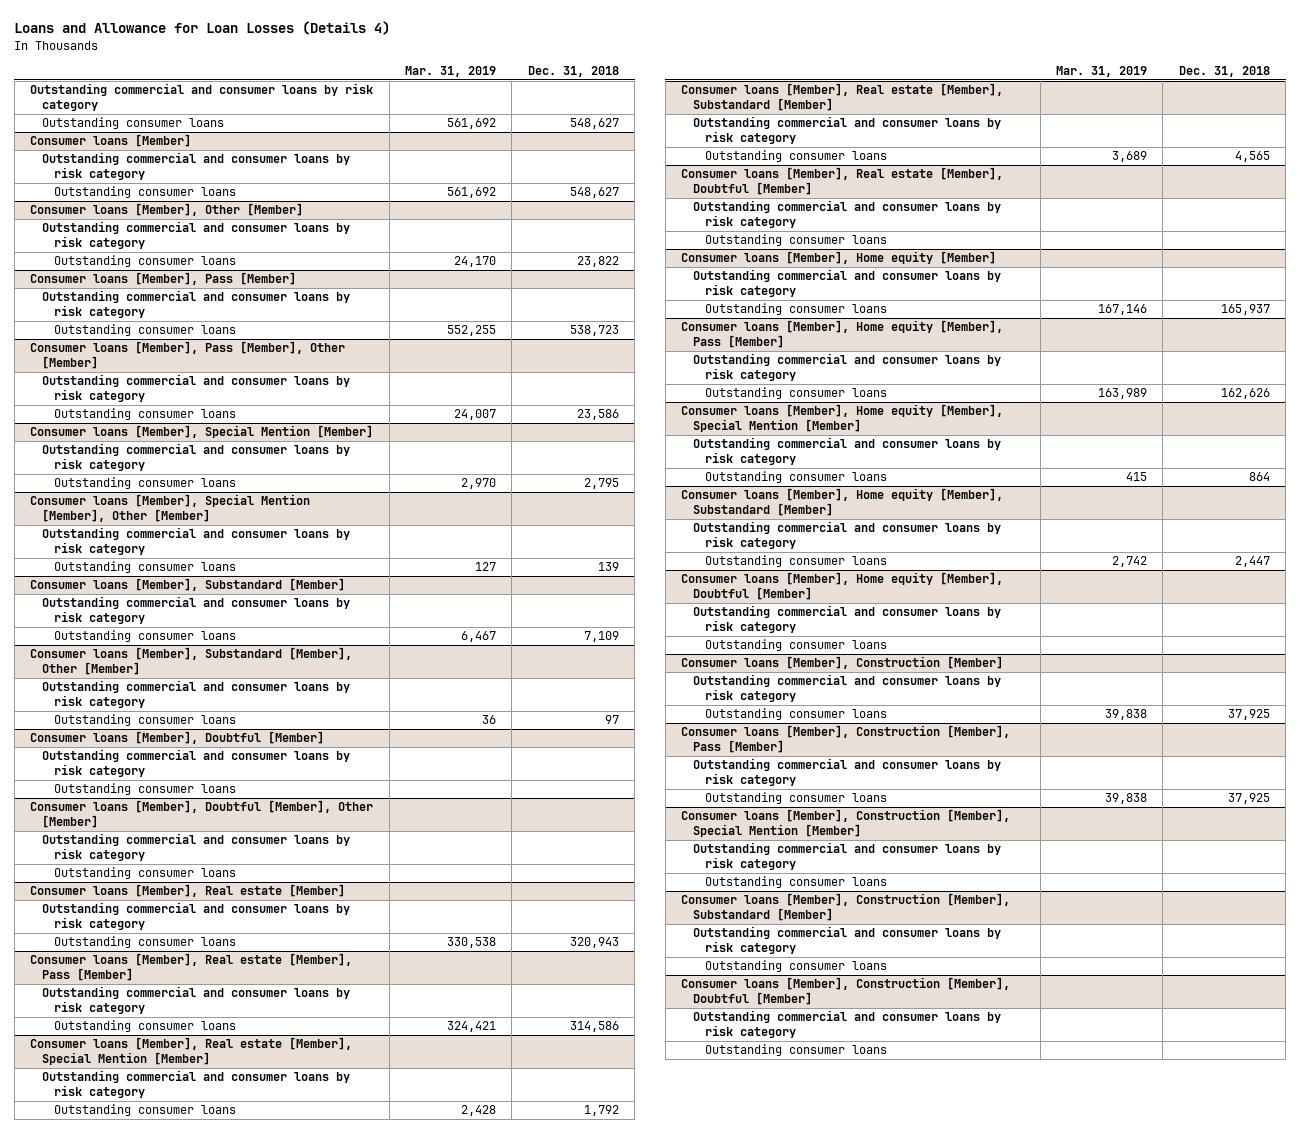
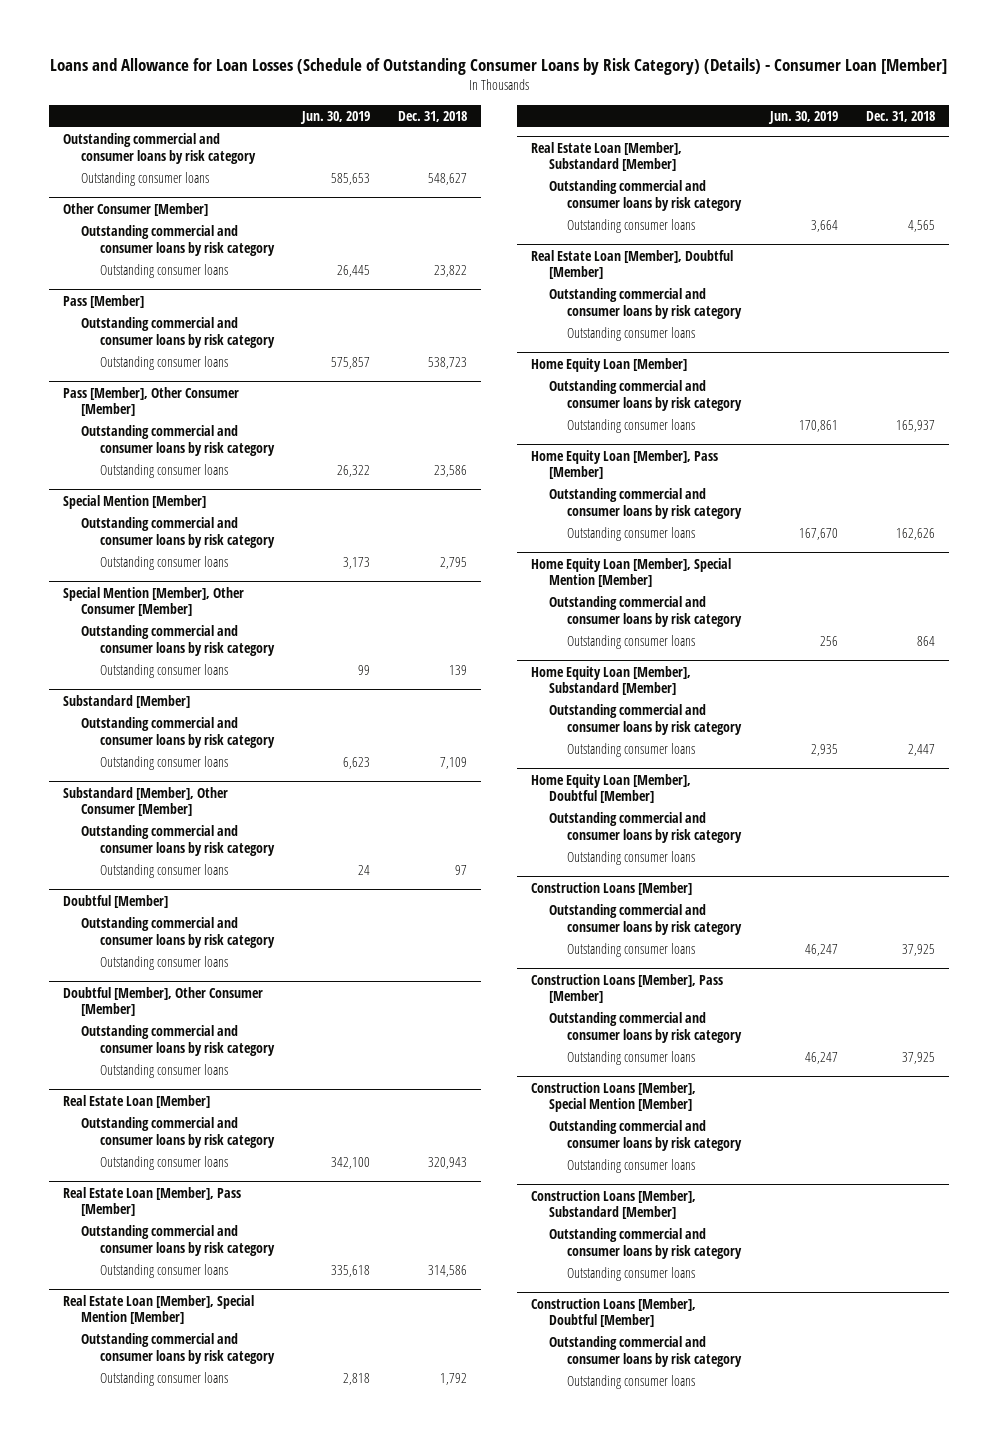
- Loans and Allowance for Loan Losses (Details 4)
+ Loans and Allowance for Loan Losses (Schedule of Outstanding Consumer Loans by Risk Category) (Details) - Consumer Loan [Member]
- | Mar. 31, 2019 | Dec. 31, 2018
+ | Jun. 30, 2019 | Dec. 31, 2018
- Consumer loans [Member]
- Outstanding commercial and consumer loans by risk category
- Outstanding consumer loans | 561,692 | 548,627
- Consumer loans [Member], Other [Member]
+ Other Consumer [Member]
- Consumer loans [Member], Pass [Member]
+ Pass [Member]
- Consumer loans [Member], Pass [Member], Other [Member]
+ Pass [Member], Other Consumer [Member]
- Consumer loans [Member], Special Mention [Member]
+ Special Mention [Member]
- Consumer loans [Member], Special Mention [Member], Other [Member]
+ Special Mention [Member], Other Consumer [Member]
- Consumer loans [Member], Substandard [Member]
+ Substandard [Member]
- Consumer loans [Member], Substandard [Member], Other [Member]
+ Substandard [Member], Other Consumer [Member]
- Consumer loans [Member], Doubtful [Member]
+ Doubtful [Member]
- Consumer loans [Member], Doubtful [Member], Other [Member]
+ Doubtful [Member], Other Consumer [Member]
- Consumer loans [Member], Real estate [Member]
+ Real Estate Loan [Member]
- Consumer loans [Member], Real estate [Member], Pass [Member]
+ Real Estate Loan [Member], Pass [Member]
- Consumer loans [Member], Real estate [Member], Special Mention [Member]
+ Real Estate Loan [Member], Special Mention [Member]
- Consumer loans [Member], Real estate [Member], Substandard [Member]
+ Real Estate Loan [Member], Substandard [Member]
- Consumer loans [Member], Real estate [Member], Doubtful [Member]
+ Real Estate Loan [Member], Doubtful [Member]
- Consumer loans [Member], Home equity [Member]
+ Home Equity Loan [Member]
- Consumer loans [Member], Home equity [Member], Pass [Member]
+ Home Equity Loan [Member], Pass [Member]
- Consumer loans [Member], Home equity [Member], Special Mention [Member]
+ Home Equity Loan [Member], Special Mention [Member]
- Consumer loans [Member], Home equity [Member], Substandard [Member]
+ Home Equity Loan [Member], Substandard [Member]
- Consumer loans [Member], Home equity [Member], Doubtful [Member]
+ Home Equity Loan [Member], Doubtful [Member]
- Consumer loans [Member], Construction [Member]
+ Construction Loans [Member]
- Consumer loans [Member], Construction [Member], Pass [Member]
+ Construction Loans [Member], Pass [Member]
- Consumer loans [Member], Construction [Member], Special Mention [Member]
+ Construction Loans [Member], Special Mention [Member]
- Consumer loans [Member], Construction [Member], Substandard [Member]
+ Construction Loans [Member], Substandard [Member]
- Consumer loans [Member], Construction [Member], Doubtful [Member]
+ Construction Loans [Member], Doubtful [Member]

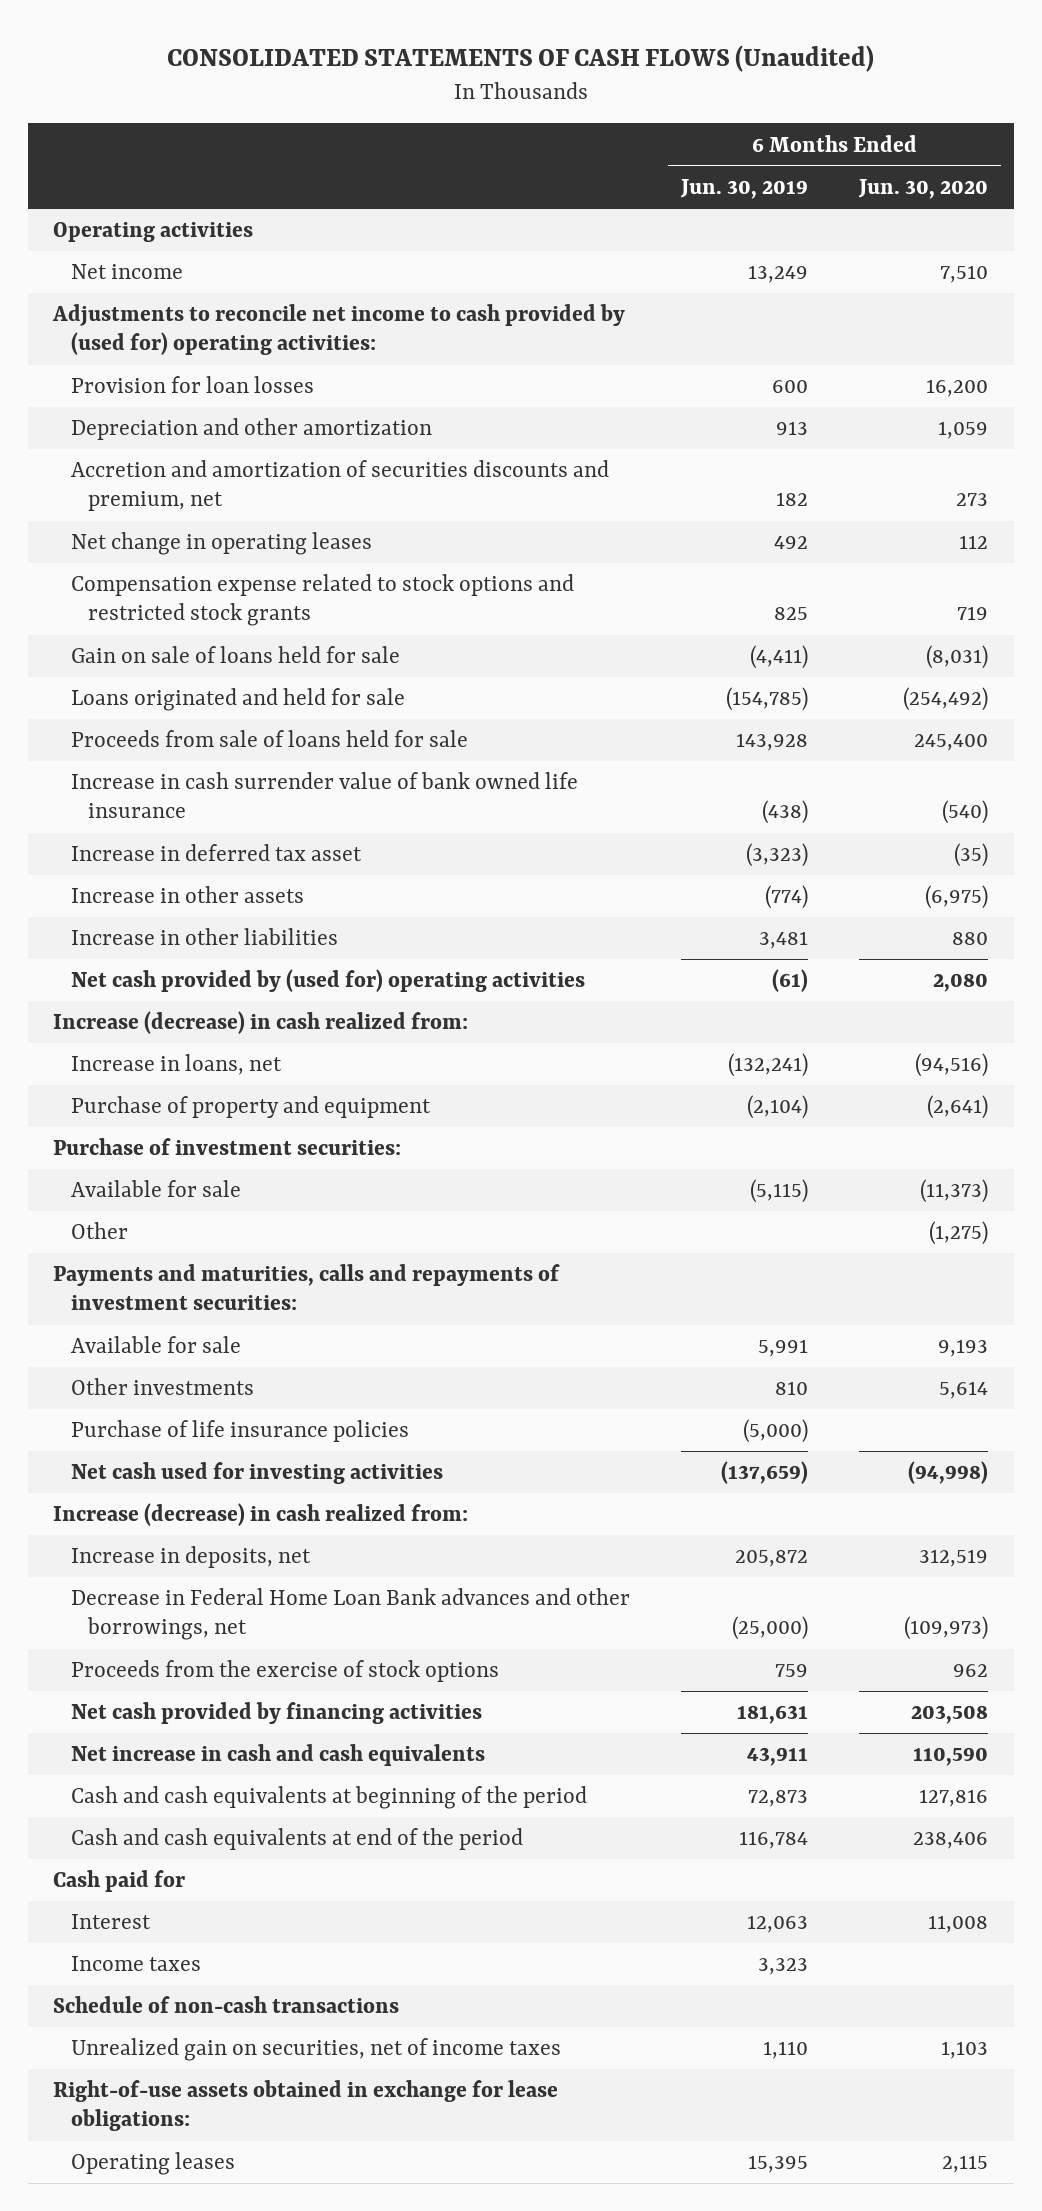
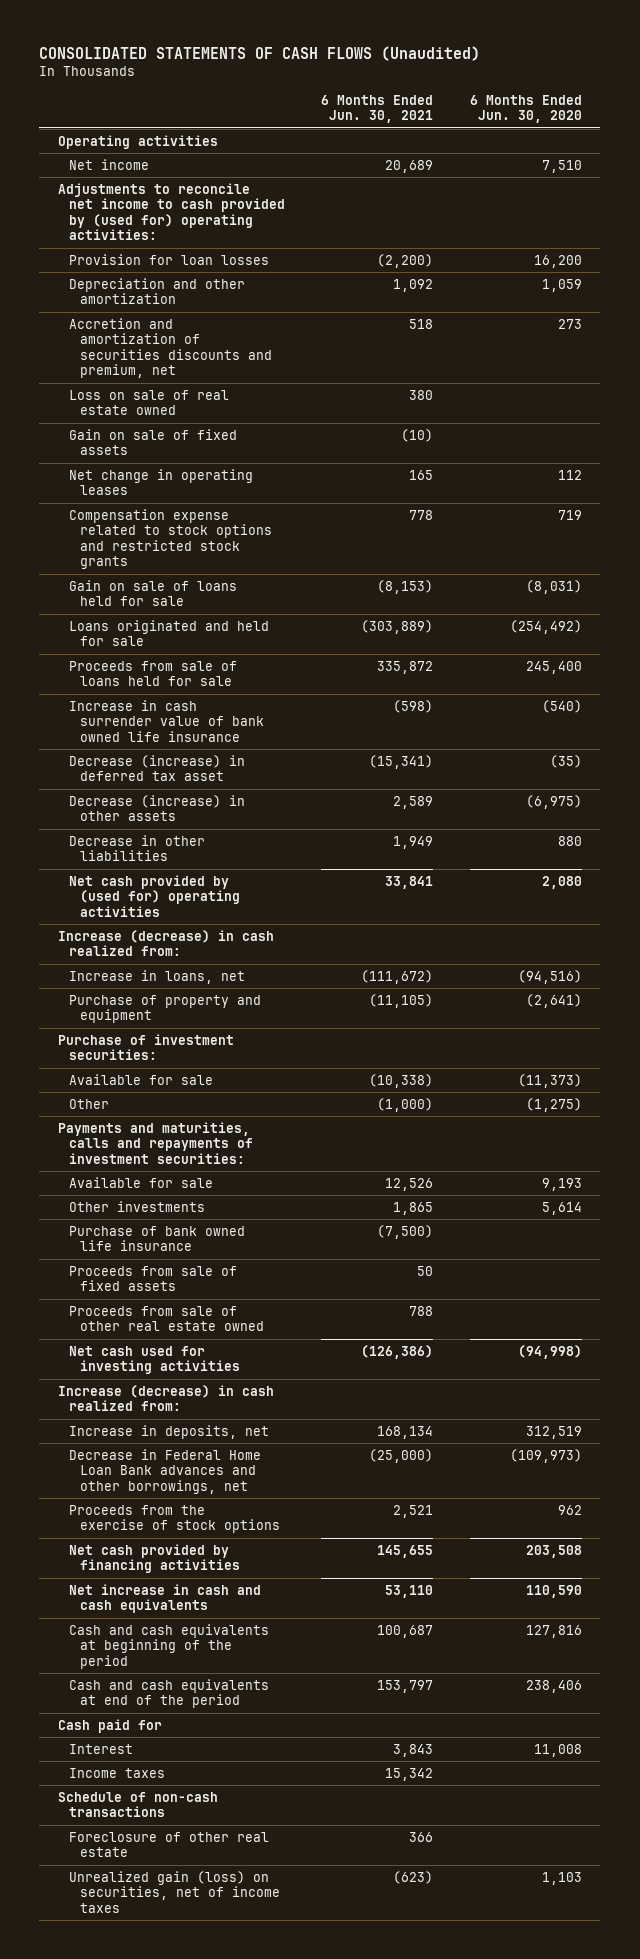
- | 6 Months Ended Jun. 30, 2019 | 6 Months Ended Jun. 30, 2020
+ | 6 Months Ended Jun. 30, 2021 | 6 Months Ended Jun. 30, 2020
+ Loss on sale of real estate owned | 380 |
+ Gain on sale of fixed assets | (10) |
- Increase in deferred tax asset | (3,323) | (35)
- Increase in other assets | (774) | (6,975)
- Increase in other liabilities | 3,481 | 880
+ Decrease (increase) in deferred tax asset | (15,341) | (35)
+ Decrease (increase) in other assets | 2,589 | (6,975)
+ Decrease in other liabilities | 1,949 | 880
- Purchase of life insurance policies | (5,000) |
+ Purchase of bank owned life insurance | (7,500) |
+ Proceeds from sale of fixed assets | 50 |
+ Proceeds from sale of other real estate owned | 788 |
- Unrealized gain on securities, net of income taxes | 1,110 | 1,103
- Right-of-use assets obtained in exchange for lease obligations:
- Operating leases | 15,395 | 2,115
+ Foreclosure of other real estate | 366 |
+ Unrealized gain (loss) on securities, net of income taxes | (623) | 1,103

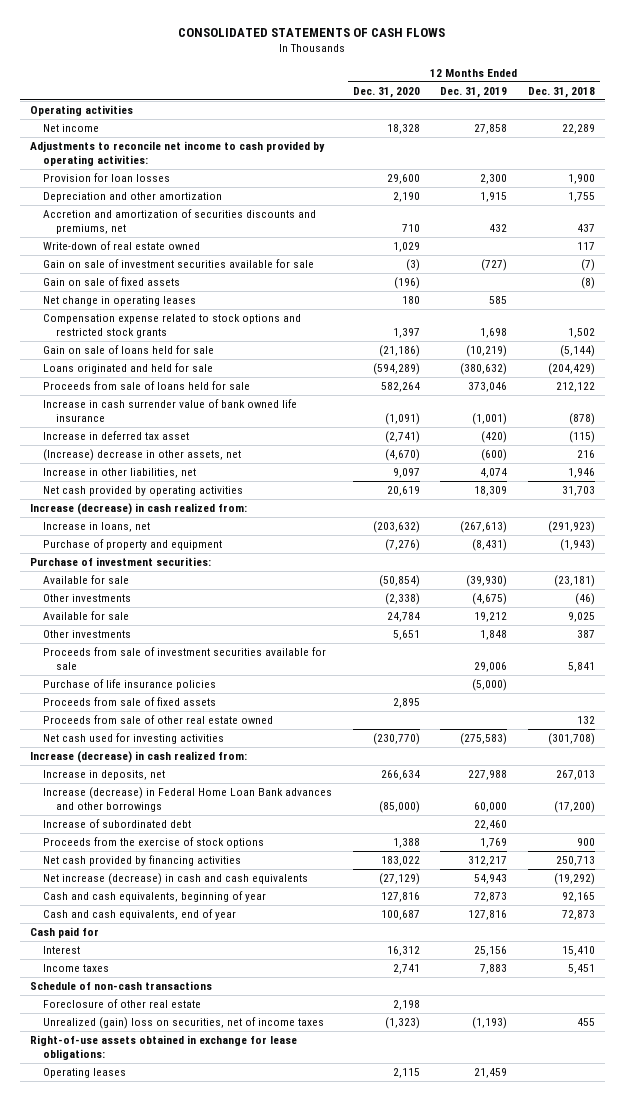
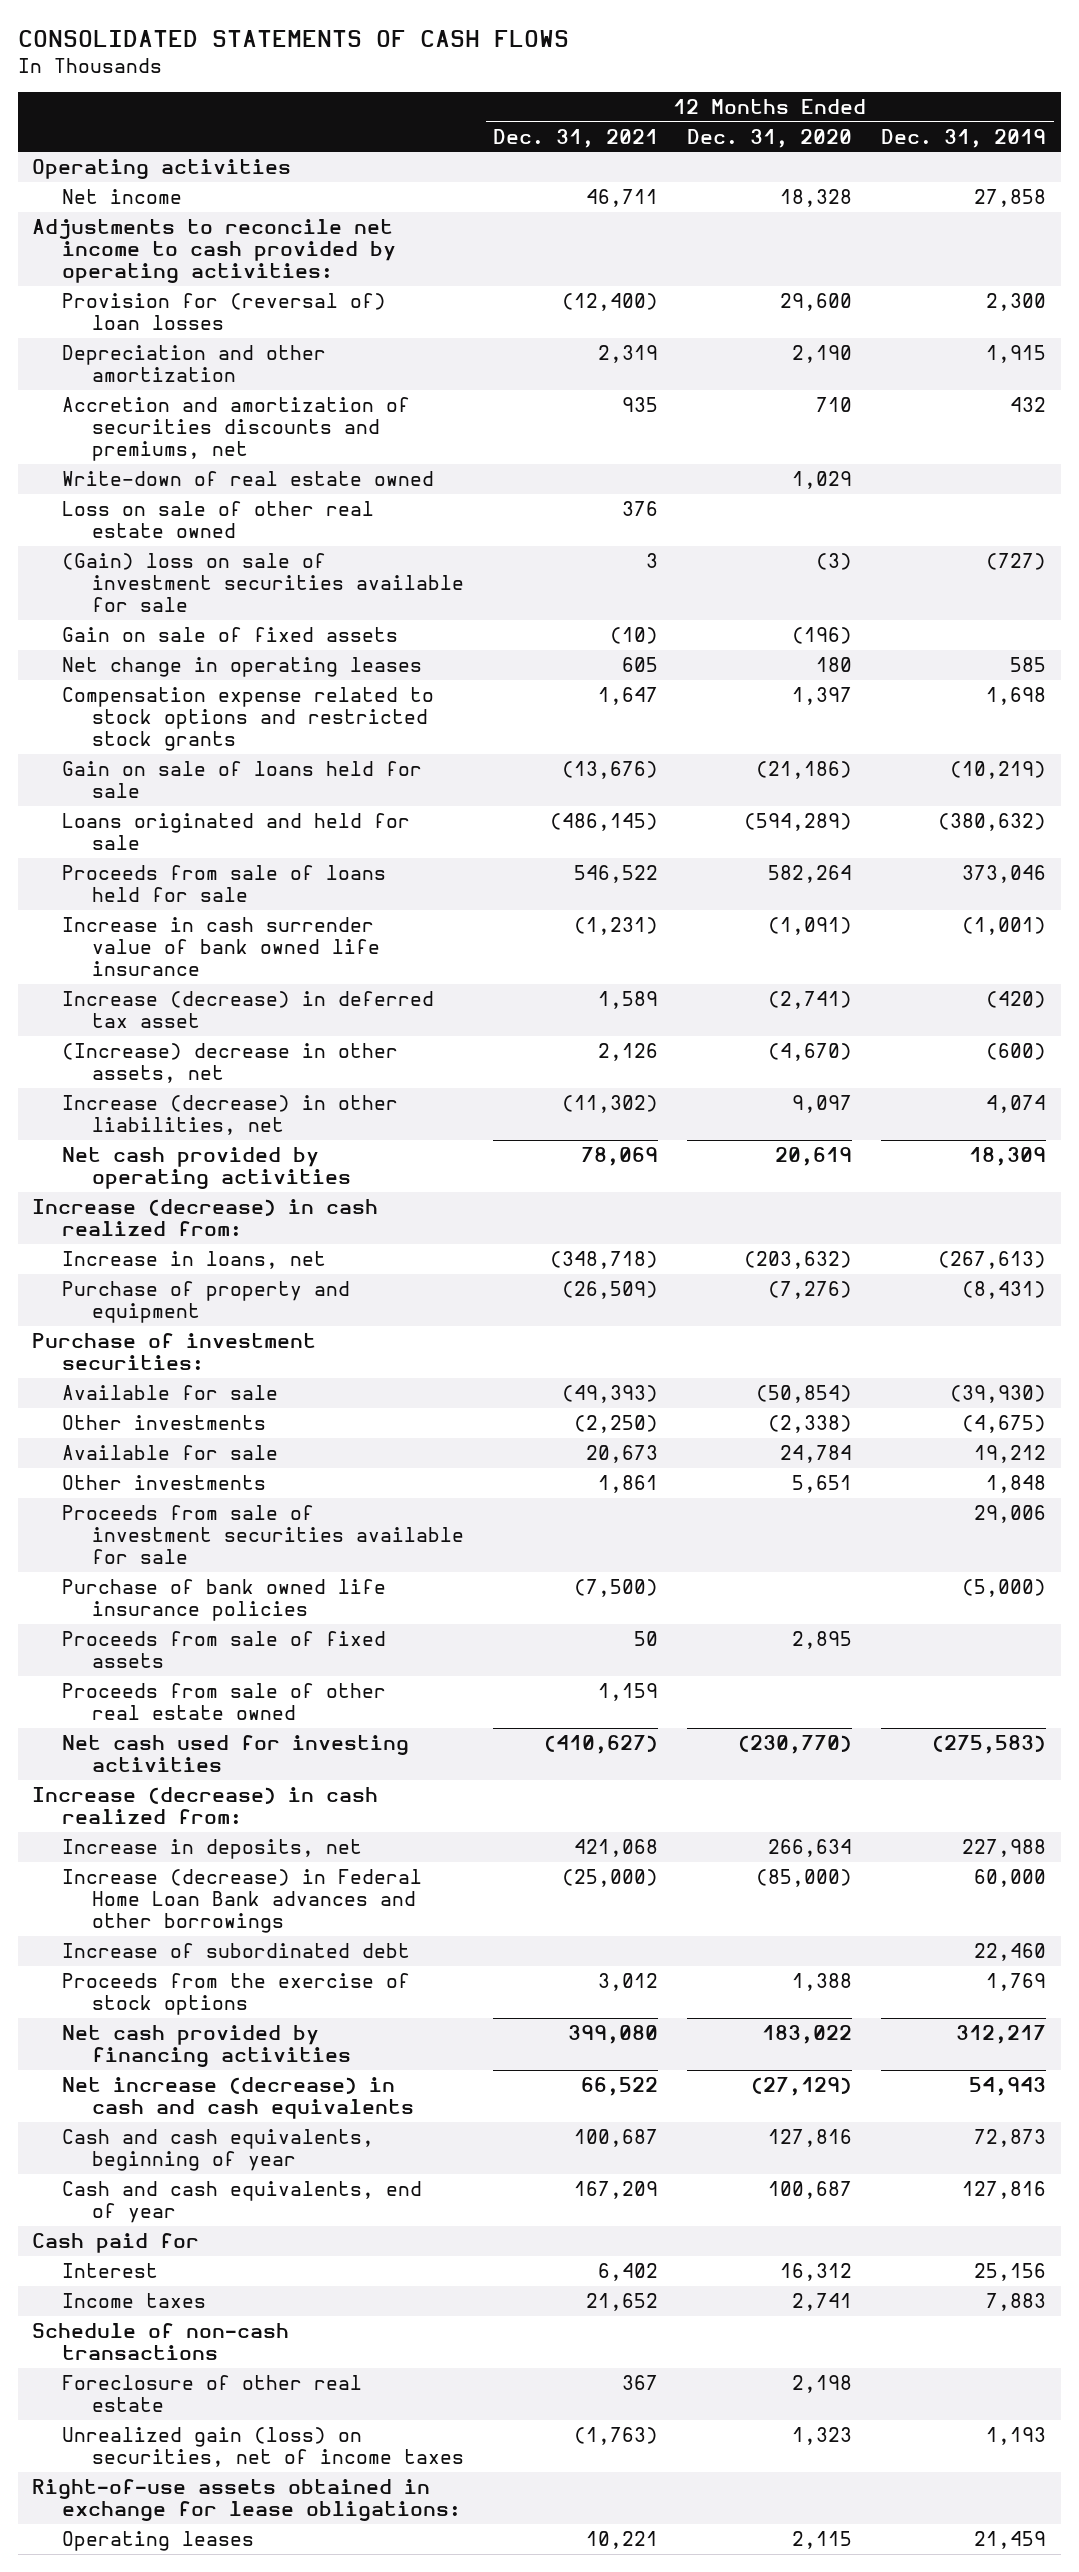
- | 12 Months Ended Dec. 31, 2020 | 12 Months Ended Dec. 31, 2019 | 12 Months Ended Dec. 31, 2018
+ | 12 Months Ended Dec. 31, 2021 | 12 Months Ended Dec. 31, 2020 | 12 Months Ended Dec. 31, 2019
- Provision for loan losses | 29,600 | 2,300 | 1,900
+ Provision for (reversal of) loan losses | (12,400) | 29,600 | 2,300
- Gain on sale of investment securities available for sale | (3) | (727) | (7)
+ Loss on sale of other real estate owned | 376 | |
+ (Gain) loss on sale of investment securities available for sale | 3 | (3) | (727)
- Increase in deferred tax asset | (2,741) | (420) | (115)
+ Increase (decrease) in deferred tax asset | 1,589 | (2,741) | (420)
- Increase in other liabilities, net | 9,097 | 4,074 | 1,946
+ Increase (decrease) in other liabilities, net | (11,302) | 9,097 | 4,074
- Purchase of life insurance policies | | (5,000) |
+ Purchase of bank owned life insurance policies | (7,500) | | (5,000)
- Unrealized (gain) loss on securities, net of income taxes | (1,323) | (1,193) | 455
+ Unrealized gain (loss) on securities, net of income taxes | (1,763) | 1,323 | 1,193

